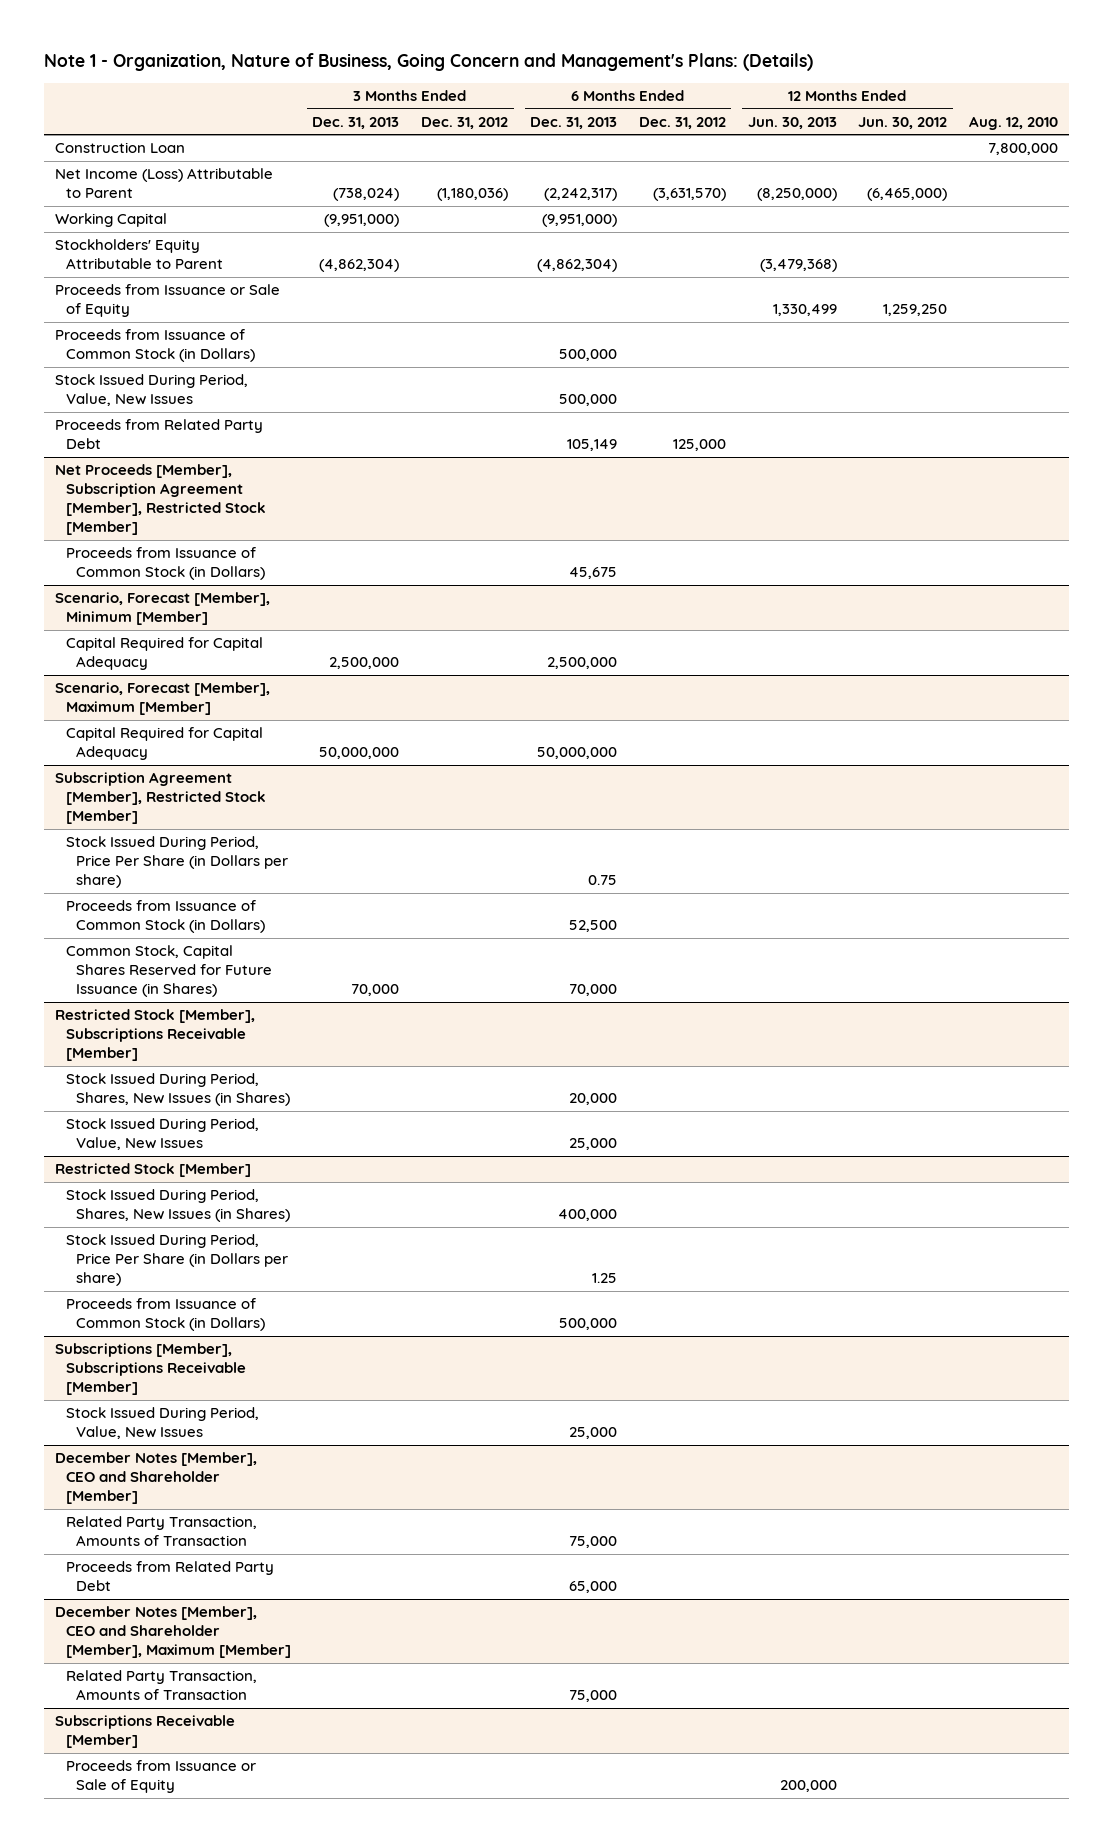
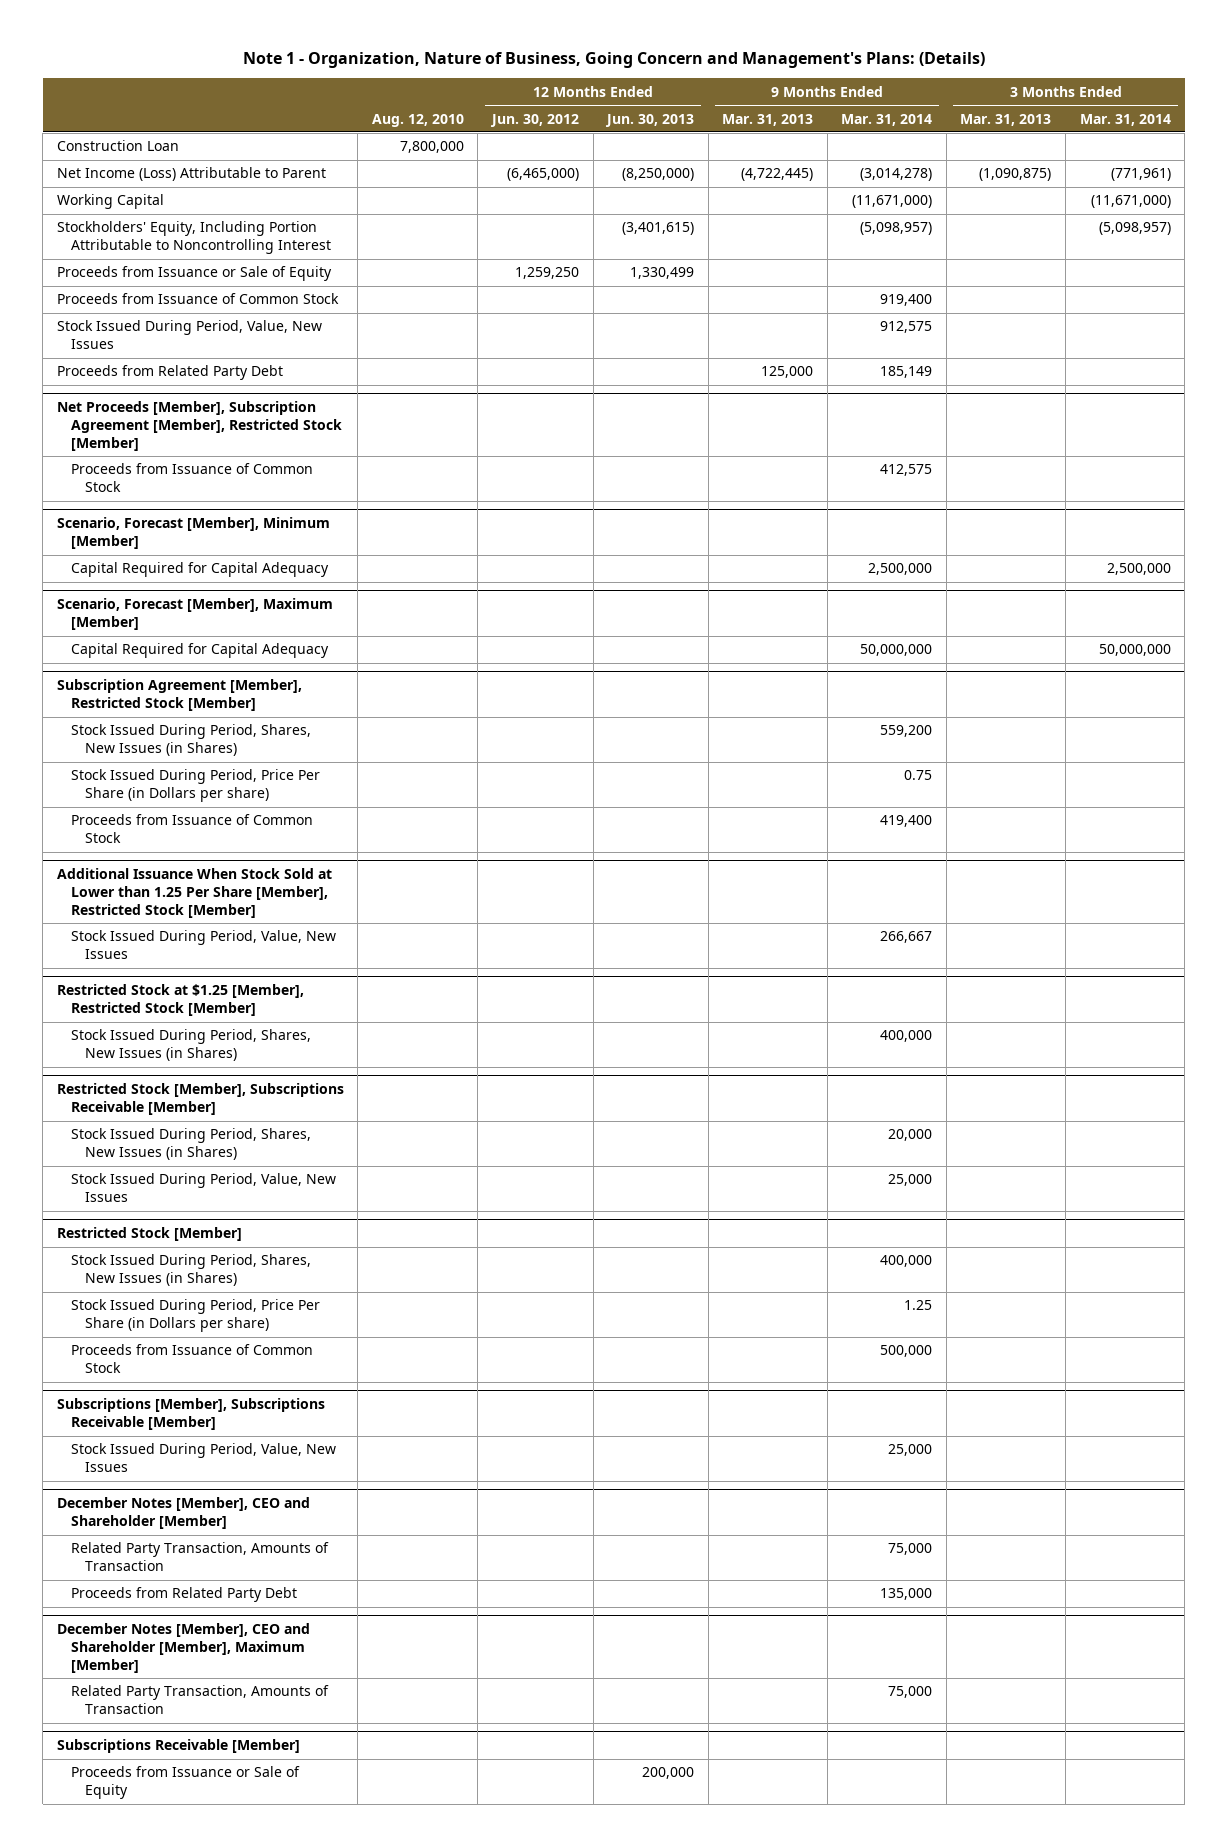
- | 3 Months Ended Dec. 31, 2013 | 3 Months Ended Dec. 31, 2012 | 6 Months Ended Dec. 31, 2013 | 6 Months Ended Dec. 31, 2012 | 12 Months Ended Jun. 30, 2013 | 12 Months Ended Jun. 30, 2012 | Aug. 12, 2010
+ | Aug. 12, 2010 | 12 Months Ended Jun. 30, 2012 | 12 Months Ended Jun. 30, 2013 | 9 Months Ended Mar. 31, 2013 | 9 Months Ended Mar. 31, 2014 | 3 Months Ended Mar. 31, 2013 | 3 Months Ended Mar. 31, 2014
- Stockholders' Equity Attributable to Parent | (4,862,304) | | (4,862,304) | | (3,479,368) | |
+ Stockholders' Equity, Including Portion Attributable to Noncontrolling Interest | | | (3,401,615) | | (5,098,957) | | (5,098,957)
- Proceeds from Issuance of Common Stock (in Dollars) | | | 500,000 | | | |
+ Proceeds from Issuance of Common Stock | | | | | 919,400 | |
@ Net Proceeds [Member], Subscription Agreement [Member], Restricted Stock [Member]
- Proceeds from Issuance of Common Stock (in Dollars) | | | 45,675 | | | |
+ Proceeds from Issuance of Common Stock | | | | | 412,575 | |
@ Subscription Agreement [Member], Restricted Stock [Member]
+ Stock Issued During Period, Shares, New Issues (in Shares) | | | | | 559,200 | |
- Proceeds from Issuance of Common Stock (in Dollars) | | | 52,500 | | | |
- Common Stock, Capital Shares Reserved for Future Issuance (in Shares) | 70,000 | | 70,000 | | | |
+ Proceeds from Issuance of Common Stock | | | | | 419,400 | |
+ Additional Issuance When Stock Sold at Lower than 1.25 Per Share [Member], Restricted Stock [Member]
+ Stock Issued During Period, Value, New Issues | | | | | 266,667 | |
+ Restricted Stock at $1.25 [Member], Restricted Stock [Member]
+ Stock Issued During Period, Shares, New Issues (in Shares) | | | | | 400,000 | |
@ Restricted Stock [Member]
- Proceeds from Issuance of Common Stock (in Dollars) | | | 500,000 | | | |
+ Proceeds from Issuance of Common Stock | | | | | 500,000 | |

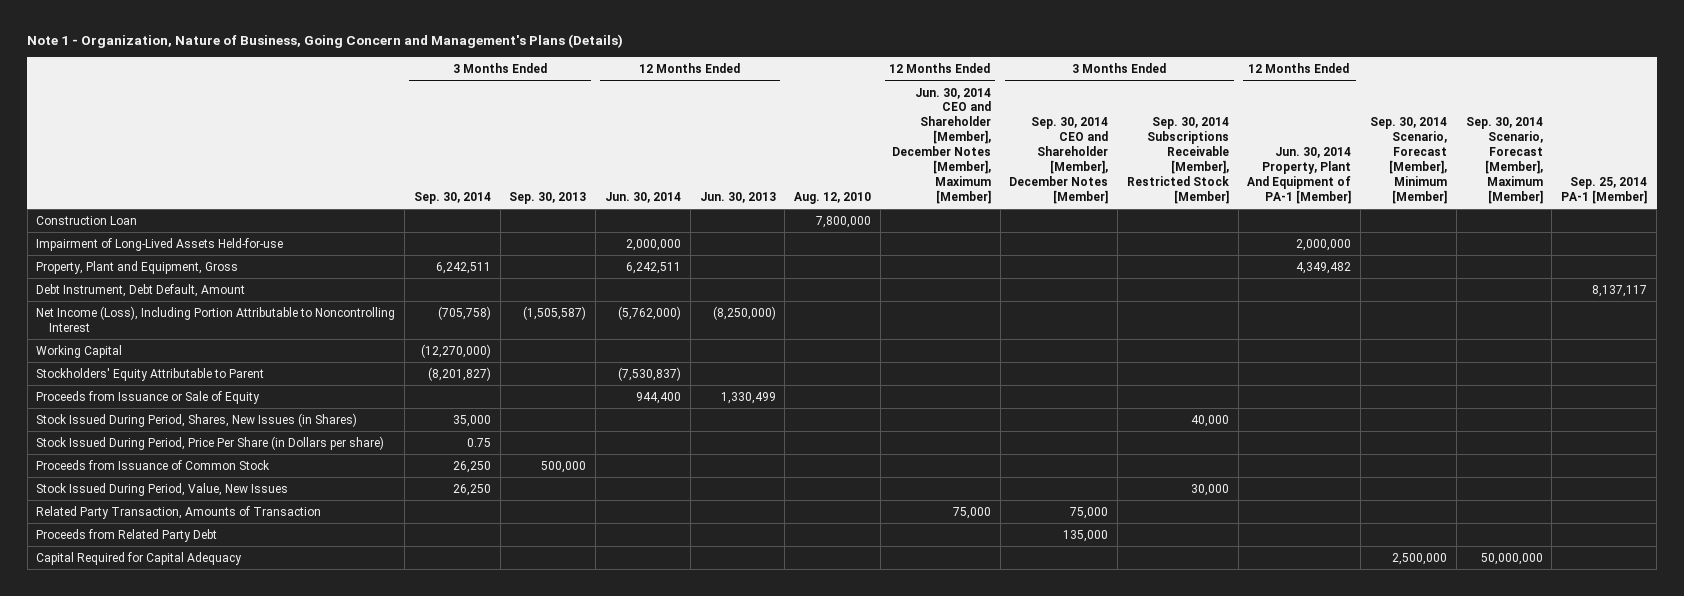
- Note 1 - Organization, Nature of Business, Going Concern and Management's Plans: (Details)
+ Note 1 - Organization, Nature of Business, Going Concern and Management's Plans (Details)
- | Aug. 12, 2010 | 12 Months Ended Jun. 30, 2012 | 12 Months Ended Jun. 30, 2013 | 9 Months Ended Mar. 31, 2013 | 9 Months Ended Mar. 31, 2014 | 3 Months Ended Mar. 31, 2013 | 3 Months Ended Mar. 31, 2014
+ | 3 Months Ended Sep. 30, 2014 | 3 Months Ended Sep. 30, 2013 | 12 Months Ended Jun. 30, 2014 | 12 Months Ended Jun. 30, 2013 | Aug. 12, 2010 | 12 Months Ended Jun. 30, 2014 CEO and Shareholder [Member], December Notes [Member], Maximum [Member] | 3 Months Ended Sep. 30, 2014 CEO and Shareholder [Member], December Notes [Member] | 3 Months Ended Sep. 30, 2014 Subscriptions Receivable [Member], Restricted Stock [Member] | 12 Months Ended Jun. 30, 2014 Property, Plant And Equipment of PA-1 [Member] | Sep. 30, 2014 Scenario, Forecast [Member], Minimum [Member] | Sep. 30, 2014 Scenario, Forecast [Member], Maximum [Member] | Sep. 25, 2014 PA-1 [Member]
- Net Income (Loss) Attributable to Parent | | (6,465,000) | (8,250,000) | (4,722,445) | (3,014,278) | (1,090,875) | (771,961)
+ Impairment of Long-Lived Assets Held-for-use | | | 2,000,000 | | | | | | 2,000,000 | | |
+ Property, Plant and Equipment, Gross | 6,242,511 | | 6,242,511 | | | | | | 4,349,482 | | |
+ Debt Instrument, Debt Default, Amount | | | | | | | | | | | | 8,137,117
+ Net Income (Loss), Including Portion Attributable to Noncontrolling Interest | (705,758) | (1,505,587) | (5,762,000) | (8,250,000) | | | | | | | |
- Stockholders' Equity, Including Portion Attributable to Noncontrolling Interest | | | (3,401,615) | | (5,098,957) | | (5,098,957)
+ Stockholders' Equity Attributable to Parent | (8,201,827) | | (7,530,837) | | | | | | | | |
+ Stock Issued During Period, Shares, New Issues (in Shares) | 35,000 | | | | | | | 40,000 | | | |
+ Stock Issued During Period, Price Per Share (in Dollars per share) | 0.75 | | | | | | | | | | |
+ Related Party Transaction, Amounts of Transaction | | | | | | 75,000 | 75,000 | | | | |
- Net Proceeds [Member], Subscription Agreement [Member], Restricted Stock [Member]
- Proceeds from Issuance of Common Stock | | | | | 412,575 | |
- Scenario, Forecast [Member], Minimum [Member]
- Capital Required for Capital Adequacy | | | | | 2,500,000 | | 2,500,000
- Scenario, Forecast [Member], Maximum [Member]
- Capital Required for Capital Adequacy | | | | | 50,000,000 | | 50,000,000
- Subscription Agreement [Member], Restricted Stock [Member]
- Stock Issued During Period, Shares, New Issues (in Shares) | | | | | 559,200 | |
- Stock Issued During Period, Price Per Share (in Dollars per share) | | | | | 0.75 | |
- Proceeds from Issuance of Common Stock | | | | | 419,400 | |
- Additional Issuance When Stock Sold at Lower than 1.25 Per Share [Member], Restricted Stock [Member]
- Stock Issued During Period, Value, New Issues | | | | | 266,667 | |
- Restricted Stock at $1.25 [Member], Restricted Stock [Member]
- Stock Issued During Period, Shares, New Issues (in Shares) | | | | | 400,000 | |
- Restricted Stock [Member], Subscriptions Receivable [Member]
- Stock Issued During Period, Shares, New Issues (in Shares) | | | | | 20,000 | |
- Stock Issued During Period, Value, New Issues | | | | | 25,000 | |
- Restricted Stock [Member]
- Stock Issued During Period, Shares, New Issues (in Shares) | | | | | 400,000 | |
- Stock Issued During Period, Price Per Share (in Dollars per share) | | | | | 1.25 | |
- Proceeds from Issuance of Common Stock | | | | | 500,000 | |
- Subscriptions [Member], Subscriptions Receivable [Member]
- Stock Issued During Period, Value, New Issues | | | | | 25,000 | |
- December Notes [Member], CEO and Shareholder [Member]
- Related Party Transaction, Amounts of Transaction | | | | | 75,000 | |
- Proceeds from Related Party Debt | | | | | 135,000 | |
- December Notes [Member], CEO and Shareholder [Member], Maximum [Member]
- Related Party Transaction, Amounts of Transaction | | | | | 75,000 | |
- Subscriptions Receivable [Member]
- Proceeds from Issuance or Sale of Equity | | | 200,000 | | | |
+ Capital Required for Capital Adequacy | | | | | | | | | | 2,500,000 | 50,000,000 |

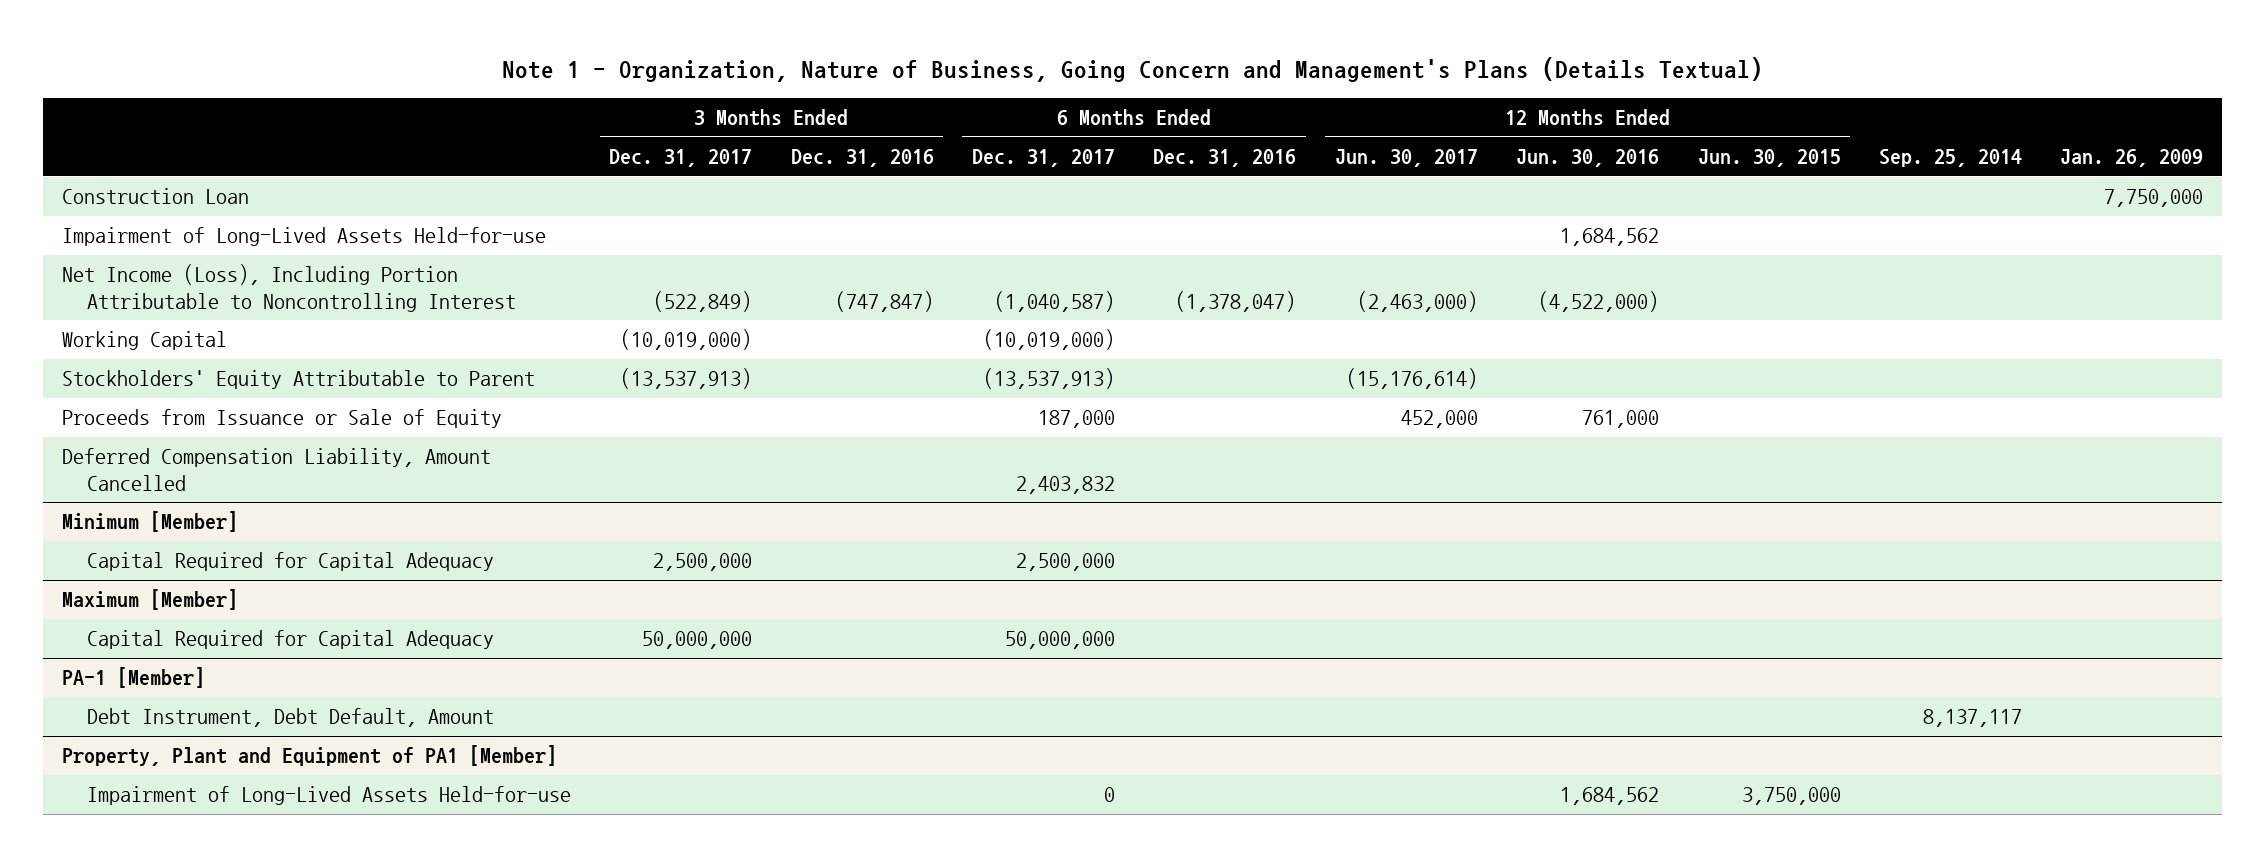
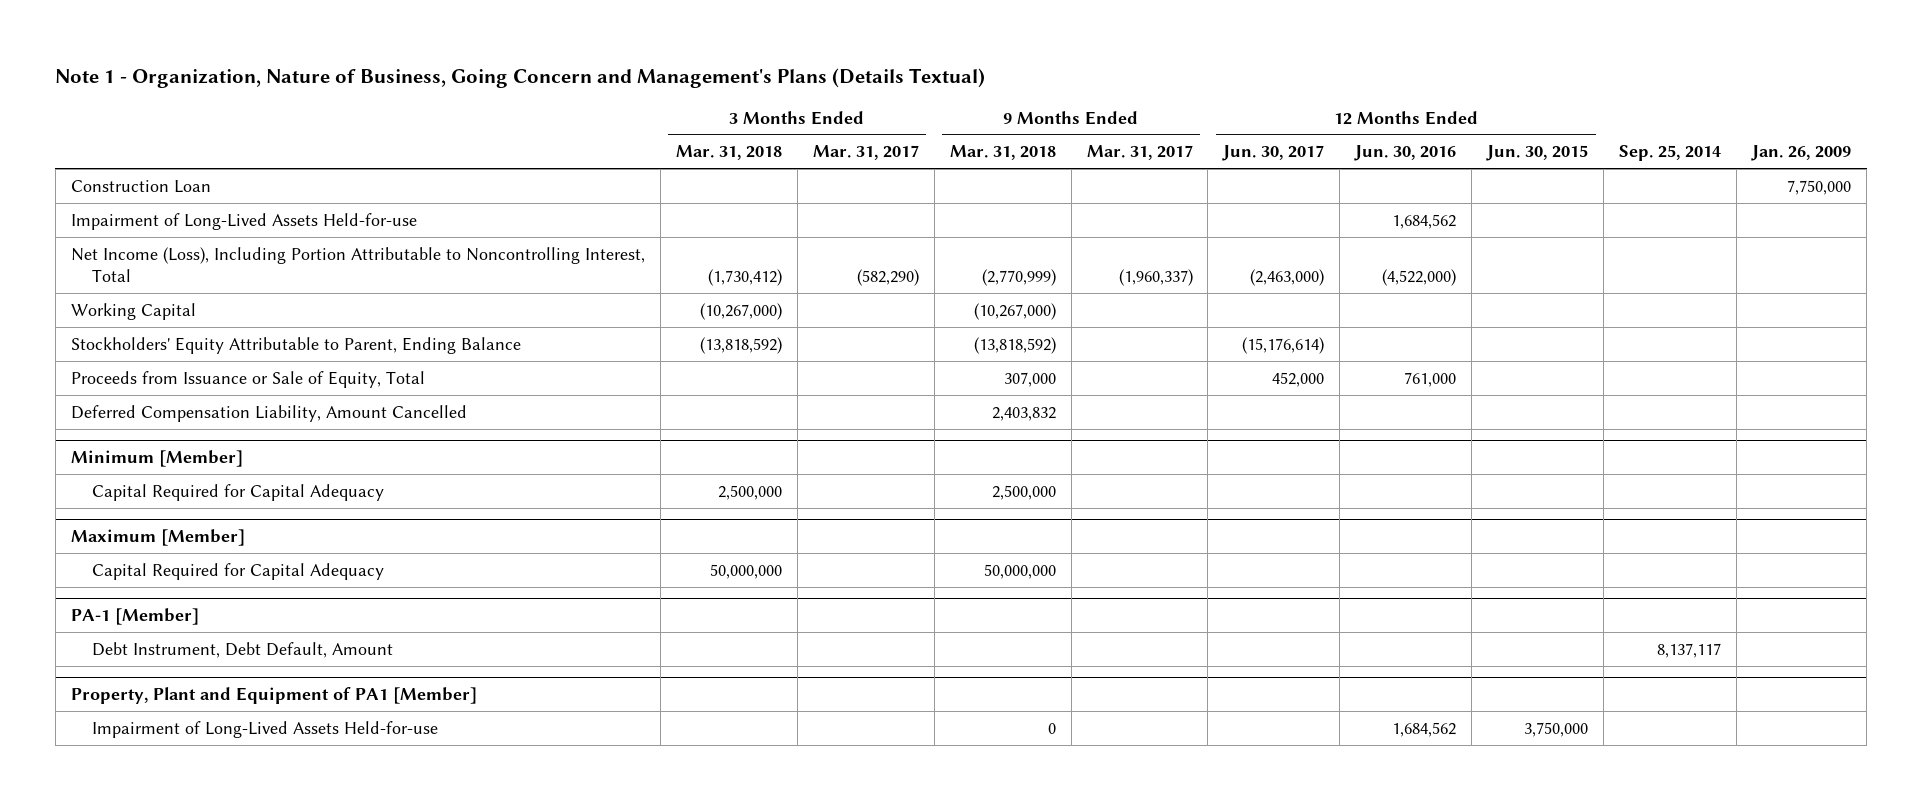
- | 3 Months Ended Dec. 31, 2017 | 3 Months Ended Dec. 31, 2016 | 6 Months Ended Dec. 31, 2017 | 6 Months Ended Dec. 31, 2016 | 12 Months Ended Jun. 30, 2017 | 12 Months Ended Jun. 30, 2016 | 12 Months Ended Jun. 30, 2015 | Sep. 25, 2014 | Jan. 26, 2009
+ | 3 Months Ended Mar. 31, 2018 | 3 Months Ended Mar. 31, 2017 | 9 Months Ended Mar. 31, 2018 | 9 Months Ended Mar. 31, 2017 | 12 Months Ended Jun. 30, 2017 | 12 Months Ended Jun. 30, 2016 | 12 Months Ended Jun. 30, 2015 | Sep. 25, 2014 | Jan. 26, 2009
- Net Income (Loss), Including Portion Attributable to Noncontrolling Interest | (522,849) | (747,847) | (1,040,587) | (1,378,047) | (2,463,000) | (4,522,000) | | |
+ Net Income (Loss), Including Portion Attributable to Noncontrolling Interest, Total | (1,730,412) | (582,290) | (2,770,999) | (1,960,337) | (2,463,000) | (4,522,000) | | |
- Stockholders' Equity Attributable to Parent | (13,537,913) | | (13,537,913) | | (15,176,614) | | | |
- Proceeds from Issuance or Sale of Equity | | | 187,000 | | 452,000 | 761,000 | | |
+ Stockholders' Equity Attributable to Parent, Ending Balance | (13,818,592) | | (13,818,592) | | (15,176,614) | | | |
+ Proceeds from Issuance or Sale of Equity, Total | | | 307,000 | | 452,000 | 761,000 | | |

